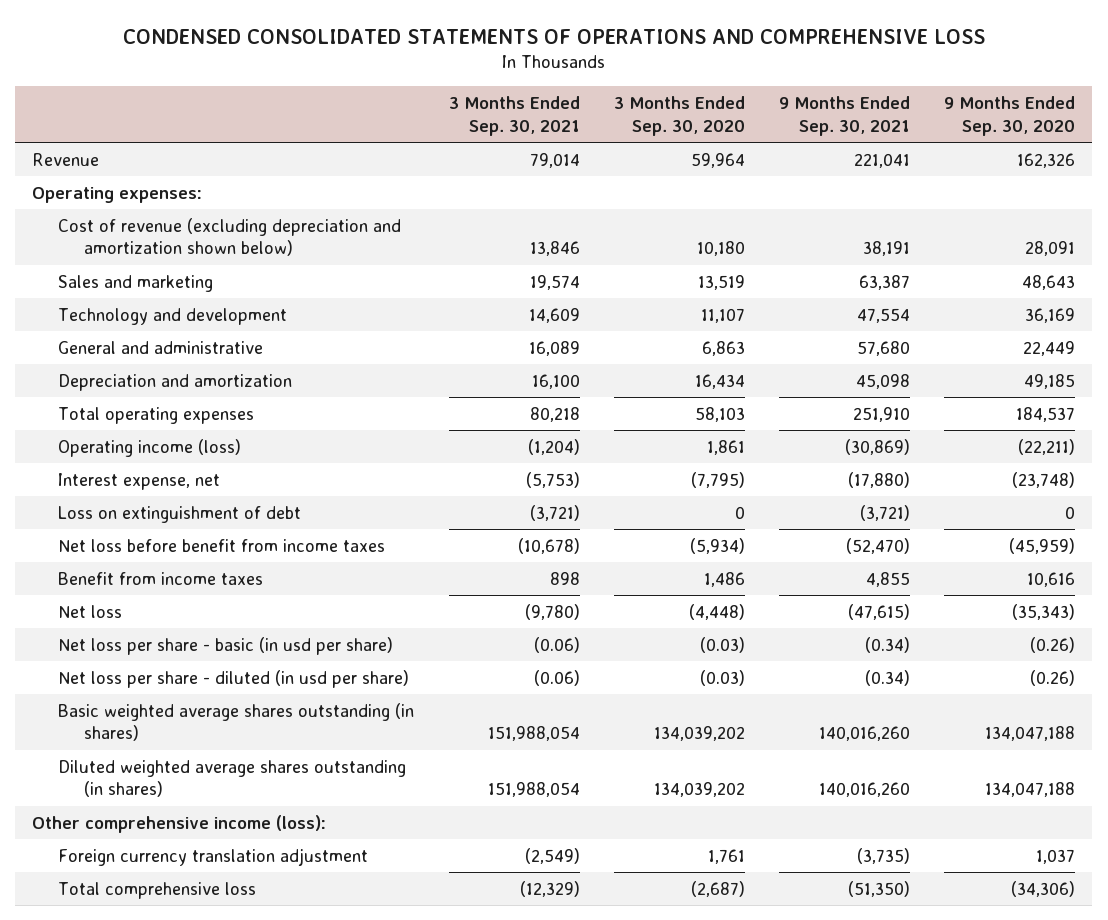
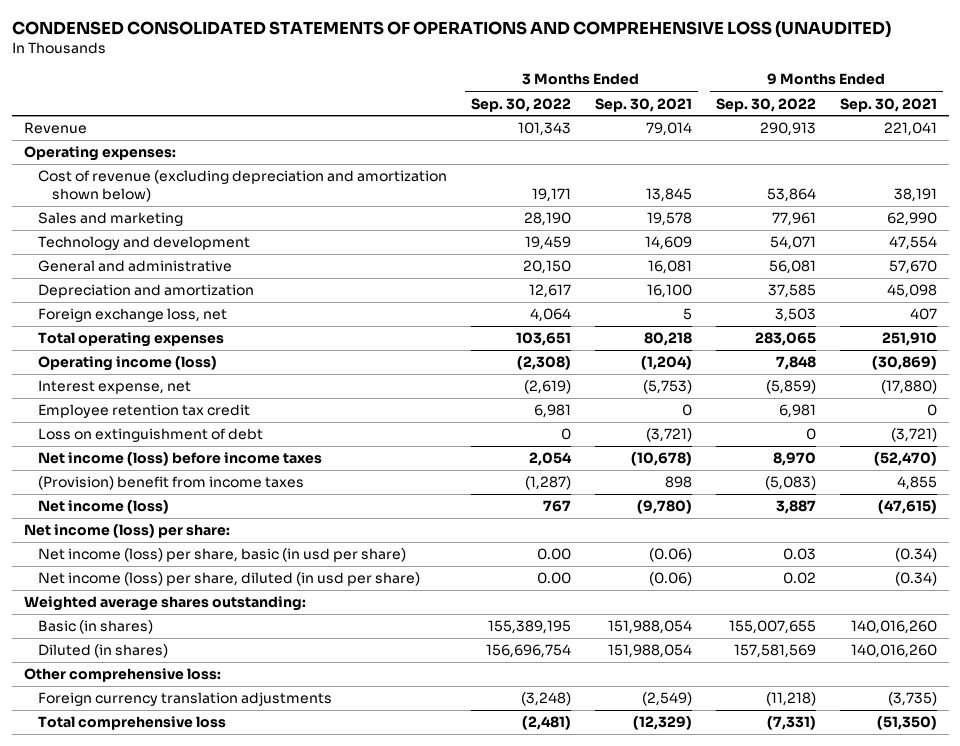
- CONDENSED CONSOLIDATED STATEMENTS OF OPERATIONS AND COMPREHENSIVE LOSS
+ CONDENSED CONSOLIDATED STATEMENTS OF OPERATIONS AND COMPREHENSIVE LOSS (UNAUDITED)
- | 3 Months Ended Sep. 30, 2021 | 3 Months Ended Sep. 30, 2020 | 9 Months Ended Sep. 30, 2021 | 9 Months Ended Sep. 30, 2020
+ | 3 Months Ended Sep. 30, 2022 | 3 Months Ended Sep. 30, 2021 | 9 Months Ended Sep. 30, 2022 | 9 Months Ended Sep. 30, 2021
- Cost of revenue (excluding depreciation and amortization shown below) | 13,846 | 10,180 | 38,191 | 28,091
- Sales and marketing | 19,574 | 13,519 | 63,387 | 48,643
+ Cost of revenue (excluding depreciation and amortization shown below) | 19,171 | 13,845 | 53,864 | 38,191
+ Sales and marketing | 28,190 | 19,578 | 77,961 | 62,990
- General and administrative | 16,089 | 6,863 | 57,680 | 22,449
+ General and administrative | 20,150 | 16,081 | 56,081 | 57,670
+ Foreign exchange loss, net | 4,064 | 5 | 3,503 | 407
+ Employee retention tax credit | 6,981 | 0 | 6,981 | 0
- Net loss before benefit from income taxes | (10,678) | (5,934) | (52,470) | (45,959)
- Benefit from income taxes | 898 | 1,486 | 4,855 | 10,616
- Net loss | (9,780) | (4,448) | (47,615) | (35,343)
- Net loss per share - basic (in usd per share) | (0.06) | (0.03) | (0.34) | (0.26)
- Net loss per share - diluted (in usd per share) | (0.06) | (0.03) | (0.34) | (0.26)
- Basic weighted average shares outstanding (in shares) | 151,988,054 | 134,039,202 | 140,016,260 | 134,047,188
- Diluted weighted average shares outstanding (in shares) | 151,988,054 | 134,039,202 | 140,016,260 | 134,047,188
- Other comprehensive income (loss):
- Foreign currency translation adjustment | (2,549) | 1,761 | (3,735) | 1,037
+ Net income (loss) before income taxes | 2,054 | (10,678) | 8,970 | (52,470)
+ (Provision) benefit from income taxes | (1,287) | 898 | (5,083) | 4,855
+ Net income (loss) | 767 | (9,780) | 3,887 | (47,615)
+ Net income (loss) per share:
+ Net income (loss) per share, basic (in usd per share) | 0.00 | (0.06) | 0.03 | (0.34)
+ Net income (loss) per share, diluted (in usd per share) | 0.00 | (0.06) | 0.02 | (0.34)
+ Weighted average shares outstanding:
+ Basic (in shares) | 155,389,195 | 151,988,054 | 155,007,655 | 140,016,260
+ Diluted (in shares) | 156,696,754 | 151,988,054 | 157,581,569 | 140,016,260
+ Other comprehensive loss:
+ Foreign currency translation adjustments | (3,248) | (2,549) | (11,218) | (3,735)

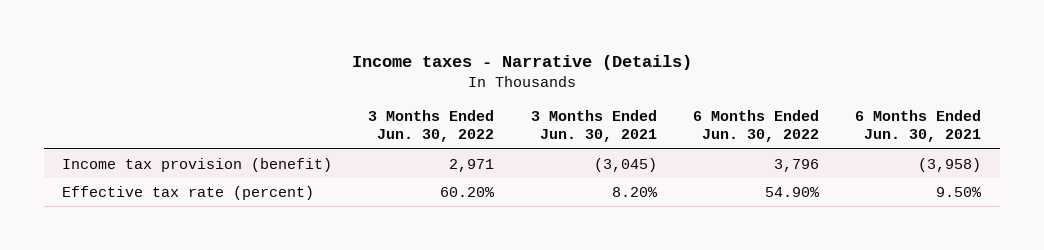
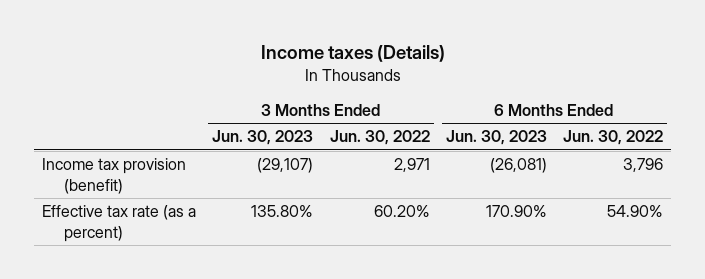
- Income taxes - Narrative (Details)
+ Income taxes (Details)
- | 3 Months Ended Jun. 30, 2022 | 3 Months Ended Jun. 30, 2021 | 6 Months Ended Jun. 30, 2022 | 6 Months Ended Jun. 30, 2021
+ | 3 Months Ended Jun. 30, 2023 | 3 Months Ended Jun. 30, 2022 | 6 Months Ended Jun. 30, 2023 | 6 Months Ended Jun. 30, 2022
- Effective tax rate (percent) | 60.20% | 8.20% | 54.90% | 9.50%
+ Effective tax rate (as a percent) | 135.80% | 60.20% | 170.90% | 54.90%

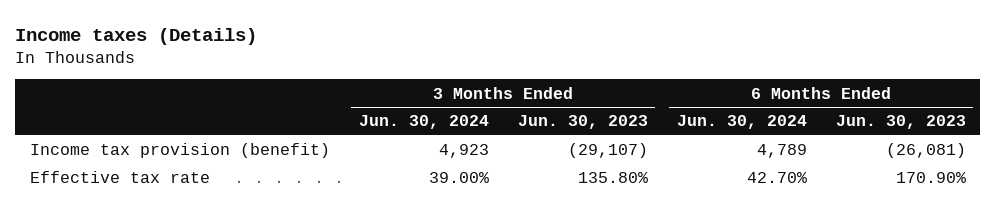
- | 3 Months Ended Jun. 30, 2023 | 3 Months Ended Jun. 30, 2022 | 6 Months Ended Jun. 30, 2023 | 6 Months Ended Jun. 30, 2022
+ | 3 Months Ended Jun. 30, 2024 | 3 Months Ended Jun. 30, 2023 | 6 Months Ended Jun. 30, 2024 | 6 Months Ended Jun. 30, 2023
- Effective tax rate (as a percent) | 135.80% | 60.20% | 170.90% | 54.90%
+ Effective tax rate | 39.00% | 135.80% | 42.70% | 170.90%

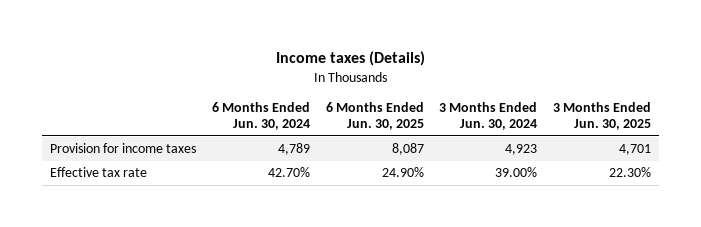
- | 3 Months Ended Jun. 30, 2024 | 3 Months Ended Jun. 30, 2023 | 6 Months Ended Jun. 30, 2024 | 6 Months Ended Jun. 30, 2023
+ | 6 Months Ended Jun. 30, 2024 | 6 Months Ended Jun. 30, 2025 | 3 Months Ended Jun. 30, 2024 | 3 Months Ended Jun. 30, 2025
- Income tax provision (benefit) | 4,923 | (29,107) | 4,789 | (26,081)
+ Provision for income taxes | 4,789 | 8,087 | 4,923 | 4,701

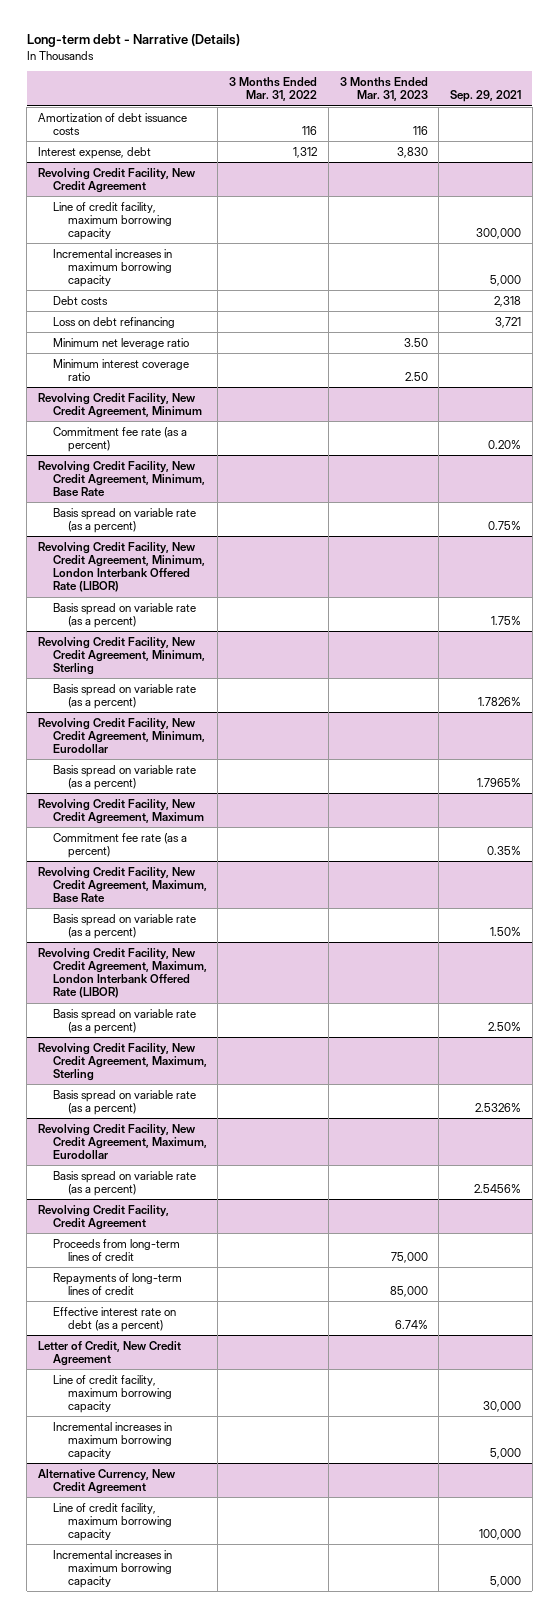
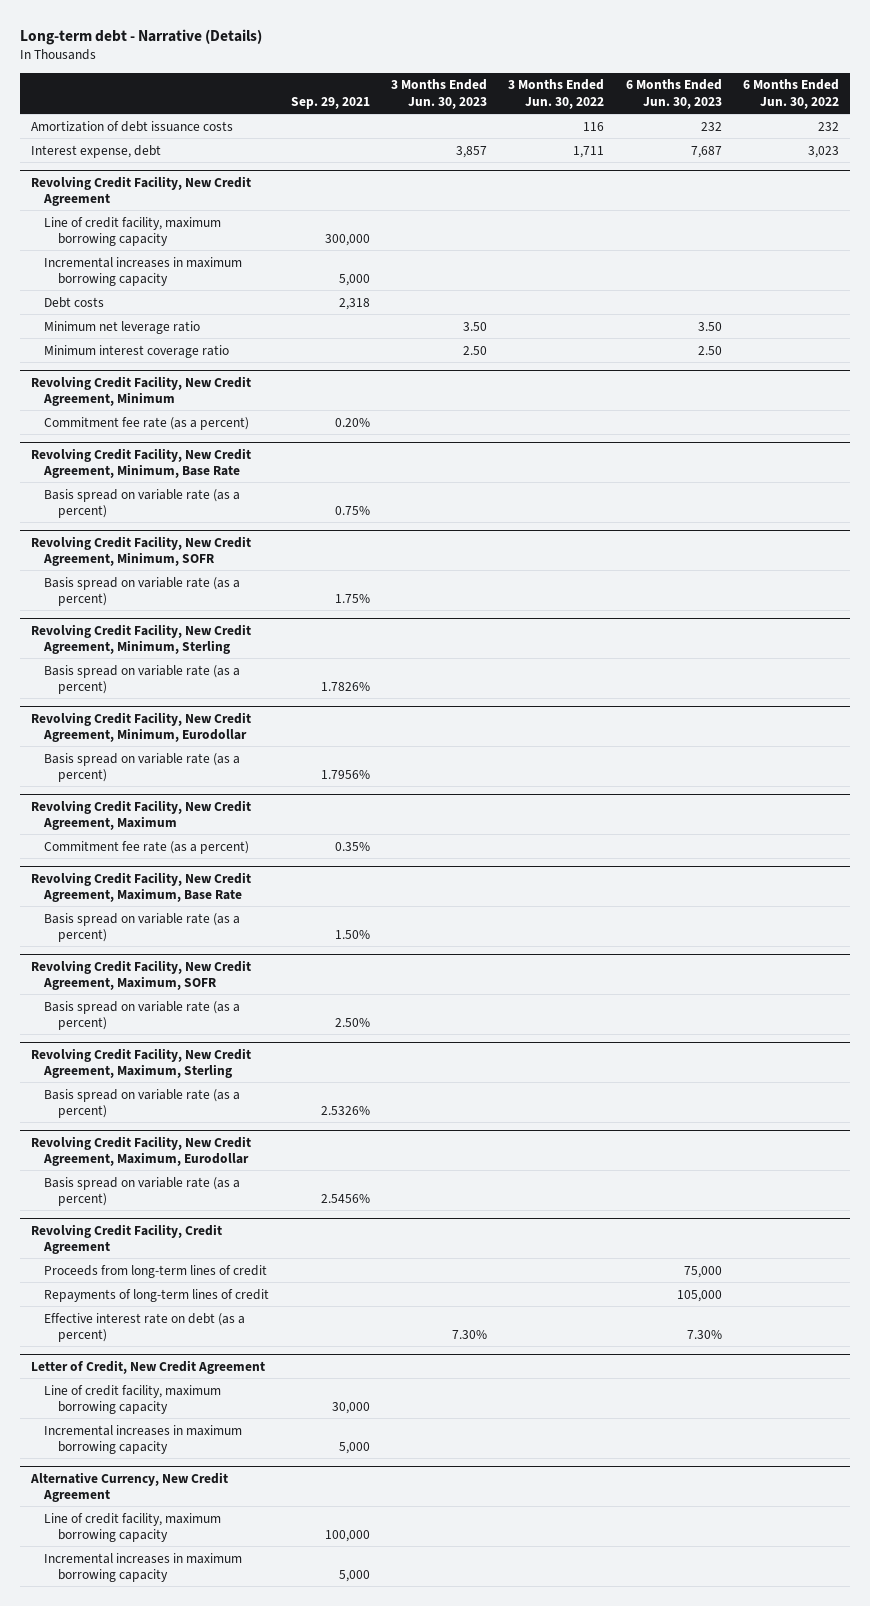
- | 3 Months Ended Mar. 31, 2022 | 3 Months Ended Mar. 31, 2023 | Sep. 29, 2021
+ | Sep. 29, 2021 | 3 Months Ended Jun. 30, 2023 | 3 Months Ended Jun. 30, 2022 | 6 Months Ended Jun. 30, 2023 | 6 Months Ended Jun. 30, 2022
@ Revolving Credit Facility, New Credit Agreement
- Loss on debt refinancing | | | 3,721
- Revolving Credit Facility, New Credit Agreement, Minimum, London Interbank Offered Rate (LIBOR)
+ Revolving Credit Facility, New Credit Agreement, Minimum, SOFR
@ Revolving Credit Facility, New Credit Agreement, Minimum, Eurodollar
- Basis spread on variable rate (as a percent) | | | 1.7965%
+ Basis spread on variable rate (as a percent) | 1.7956% | | | |
- Revolving Credit Facility, New Credit Agreement, Maximum, London Interbank Offered Rate (LIBOR)
+ Revolving Credit Facility, New Credit Agreement, Maximum, SOFR

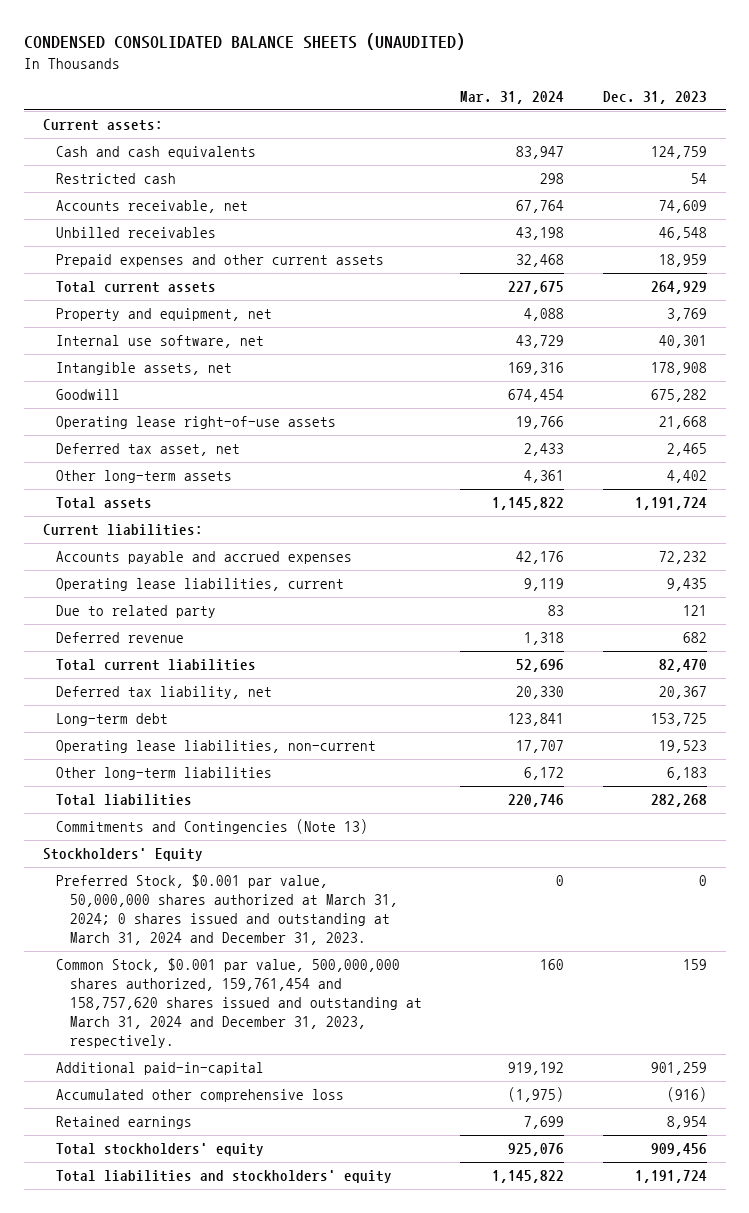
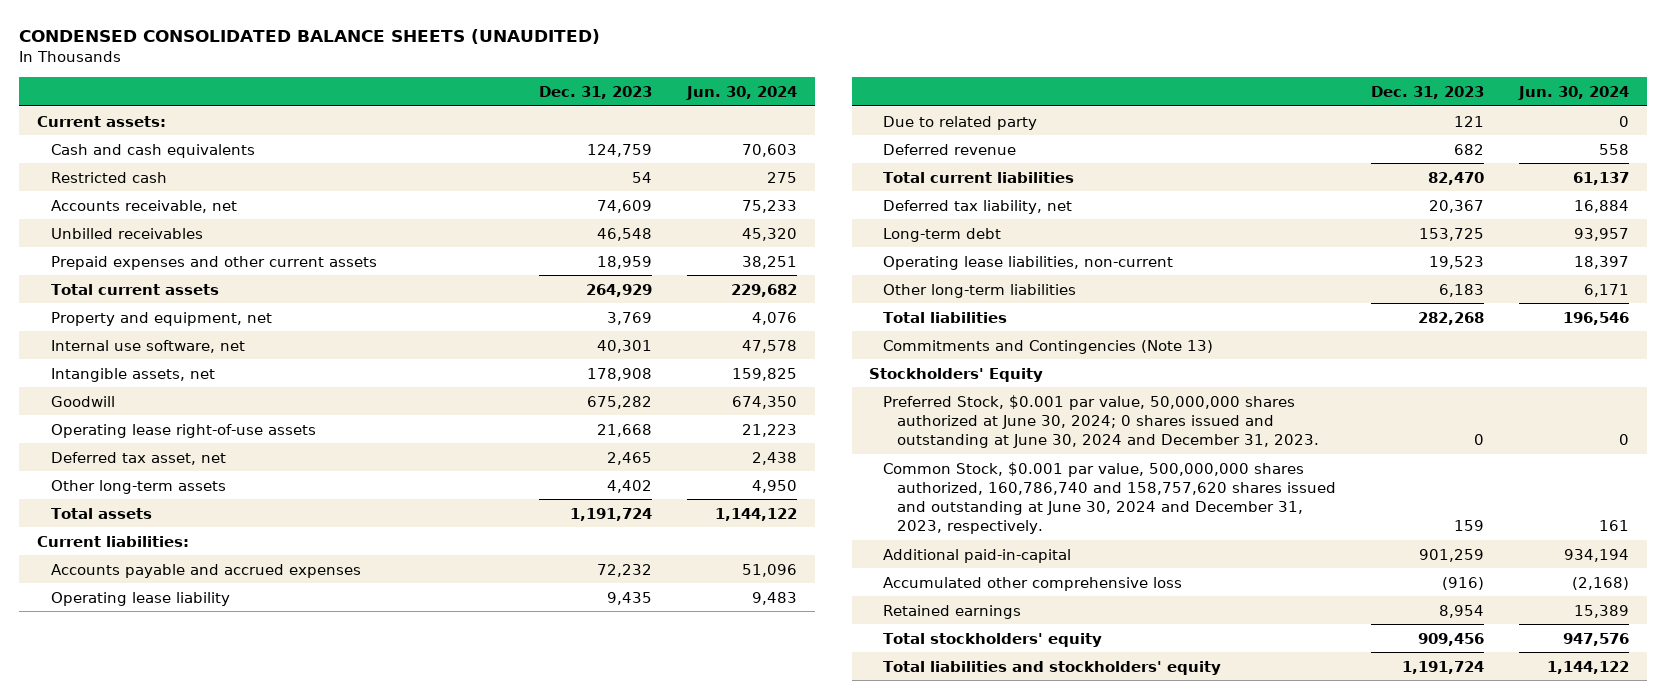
- | Mar. 31, 2024 | Dec. 31, 2023
+ | Dec. 31, 2023 | Jun. 30, 2024
- Operating lease liabilities, current | 9,119 | 9,435
+ Operating lease liability | 9,435 | 9,483
- Preferred Stock, $0.001 par value, 50,000,000 shares authorized at March 31, 2024; 0 shares issued and outstanding at March 31, 2024 and December 31, 2023. | 0 | 0
- Common Stock, $0.001 par value, 500,000,000 shares authorized, 159,761,454 and 158,757,620 shares issued and outstanding at March 31, 2024 and December 31, 2023, respectively. | 160 | 159
+ Preferred Stock, $0.001 par value, 50,000,000 shares authorized at June 30, 2024; 0 shares issued and outstanding at June 30, 2024 and December 31, 2023. | 0 | 0
+ Common Stock, $0.001 par value, 500,000,000 shares authorized, 160,786,740 and 158,757,620 shares issued and outstanding at June 30, 2024 and December 31, 2023, respectively. | 159 | 161

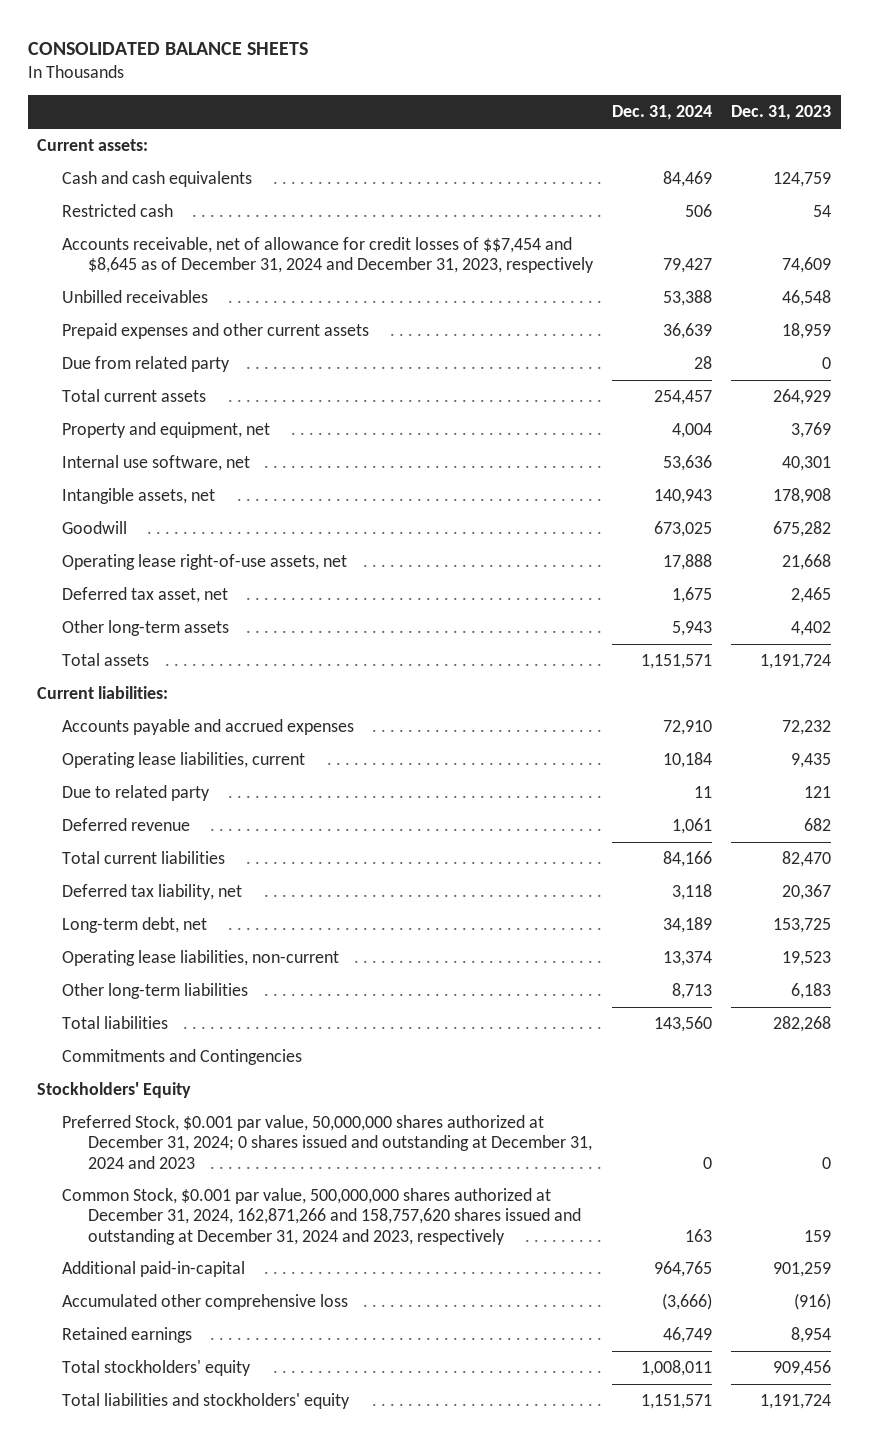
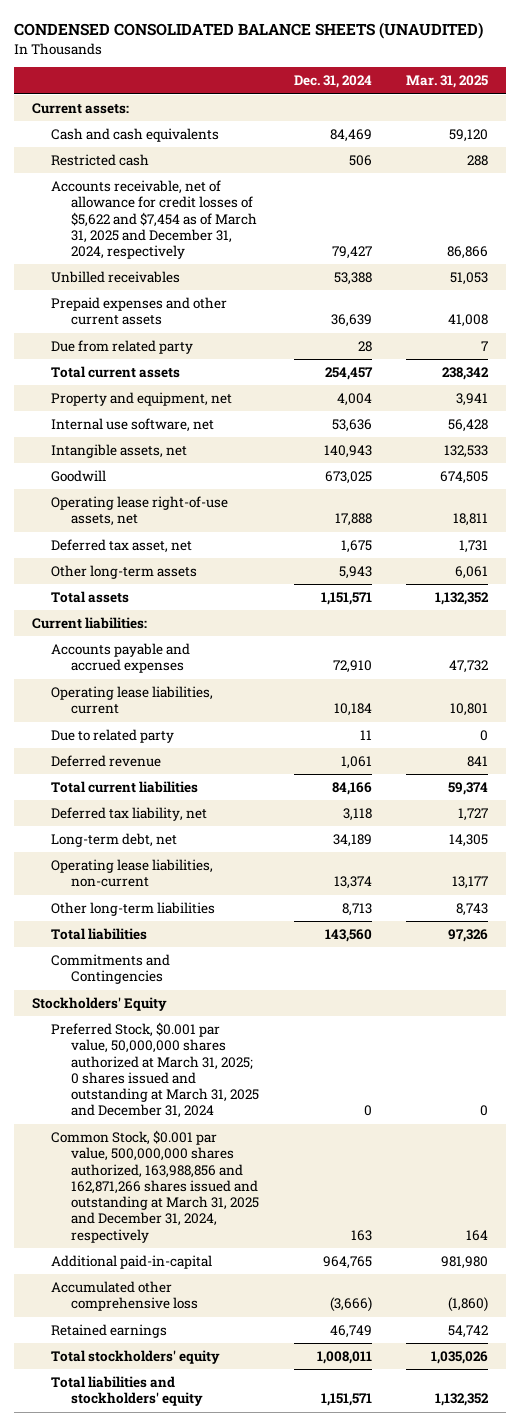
- CONSOLIDATED BALANCE SHEETS
+ CONDENSED CONSOLIDATED BALANCE SHEETS (UNAUDITED)
- | Dec. 31, 2024 | Dec. 31, 2023
+ | Dec. 31, 2024 | Mar. 31, 2025
- Accounts receivable, net of allowance for credit losses of $$7,454 and $8,645 as of December 31, 2024 and December 31, 2023, respectively | 79,427 | 74,609
+ Accounts receivable, net of allowance for credit losses of $5,622 and $7,454 as of March 31, 2025 and December 31, 2024, respectively | 79,427 | 86,866
- Preferred Stock, $0.001 par value, 50,000,000 shares authorized at December 31, 2024; 0 shares issued and outstanding at December 31, 2024 and 2023 | 0 | 0
- Common Stock, $0.001 par value, 500,000,000 shares authorized at December 31, 2024, 162,871,266 and 158,757,620 shares issued and outstanding at December 31, 2024 and 2023, respectively | 163 | 159
+ Preferred Stock, $0.001 par value, 50,000,000 shares authorized at March 31, 2025; 0 shares issued and outstanding at March 31, 2025 and December 31, 2024 | 0 | 0
+ Common Stock, $0.001 par value, 500,000,000 shares authorized, 163,988,856 and 162,871,266 shares issued and outstanding at March 31, 2025 and December 31, 2024, respectively | 163 | 164

